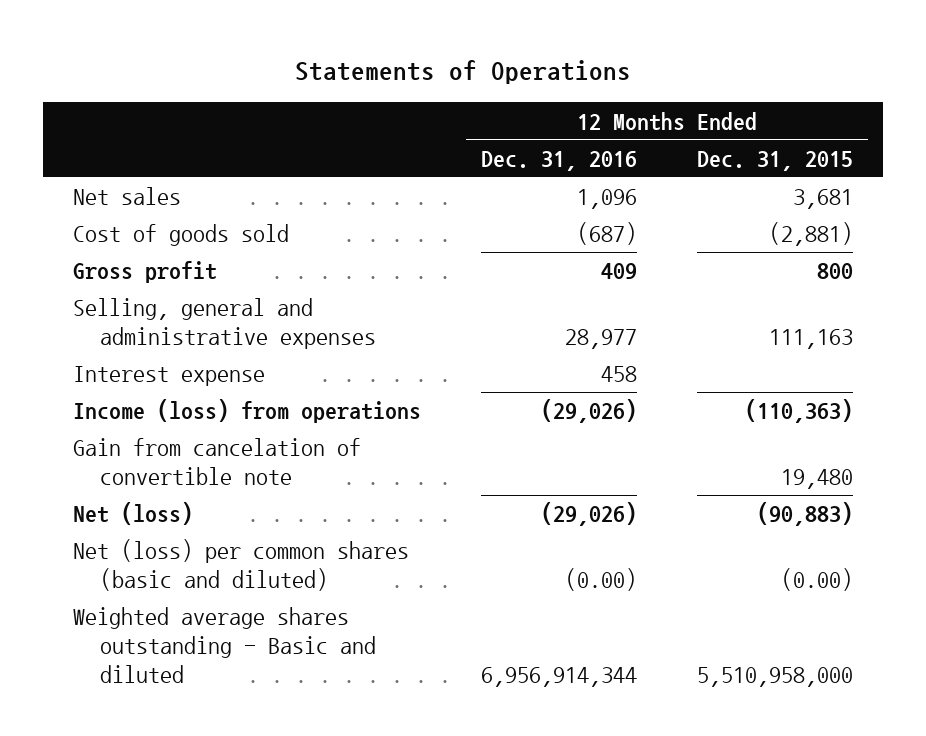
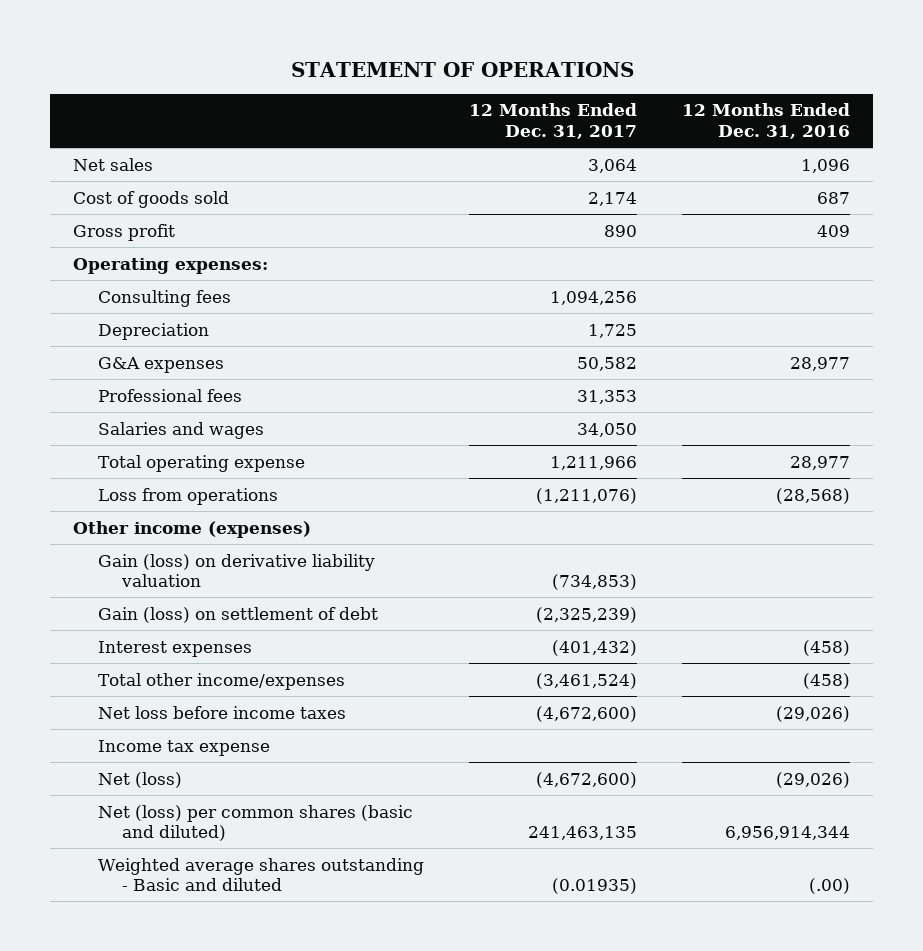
- Statements of Operations
+ STATEMENT OF OPERATIONS
- | 12 Months Ended Dec. 31, 2016 | 12 Months Ended Dec. 31, 2015
+ | 12 Months Ended Dec. 31, 2017 | 12 Months Ended Dec. 31, 2016
- Cost of goods sold | (687) | (2,881)
+ Cost of goods sold | 2,174 | 687
- Selling, general and administrative expenses | 28,977 | 111,163
- Interest expense | 458 |
- Income (loss) from operations | (29,026) | (110,363)
- Gain from cancelation of convertible note | | 19,480
+ Operating expenses:
+ Consulting fees | 1,094,256 |
+ Depreciation | 1,725 |
+ G&A expenses | 50,582 | 28,977
+ Professional fees | 31,353 |
+ Salaries and wages | 34,050 |
+ Total operating expense | 1,211,966 | 28,977
+ Loss from operations | (1,211,076) | (28,568)
+ Other income (expenses)
+ Gain (loss) on derivative liability valuation | (734,853) |
+ Gain (loss) on settlement of debt | (2,325,239) |
+ Interest expenses | (401,432) | (458)
+ Total other income/expenses | (3,461,524) | (458)
+ Net loss before income taxes | (4,672,600) | (29,026)
+ Income tax expense
- Net (loss) per common shares (basic and diluted) | (0.00) | (0.00)
- Weighted average shares outstanding - Basic and diluted | 6,956,914,344 | 5,510,958,000
+ Net (loss) per common shares (basic and diluted) | 241,463,135 | 6,956,914,344
+ Weighted average shares outstanding - Basic and diluted | (0.01935) | (.00)

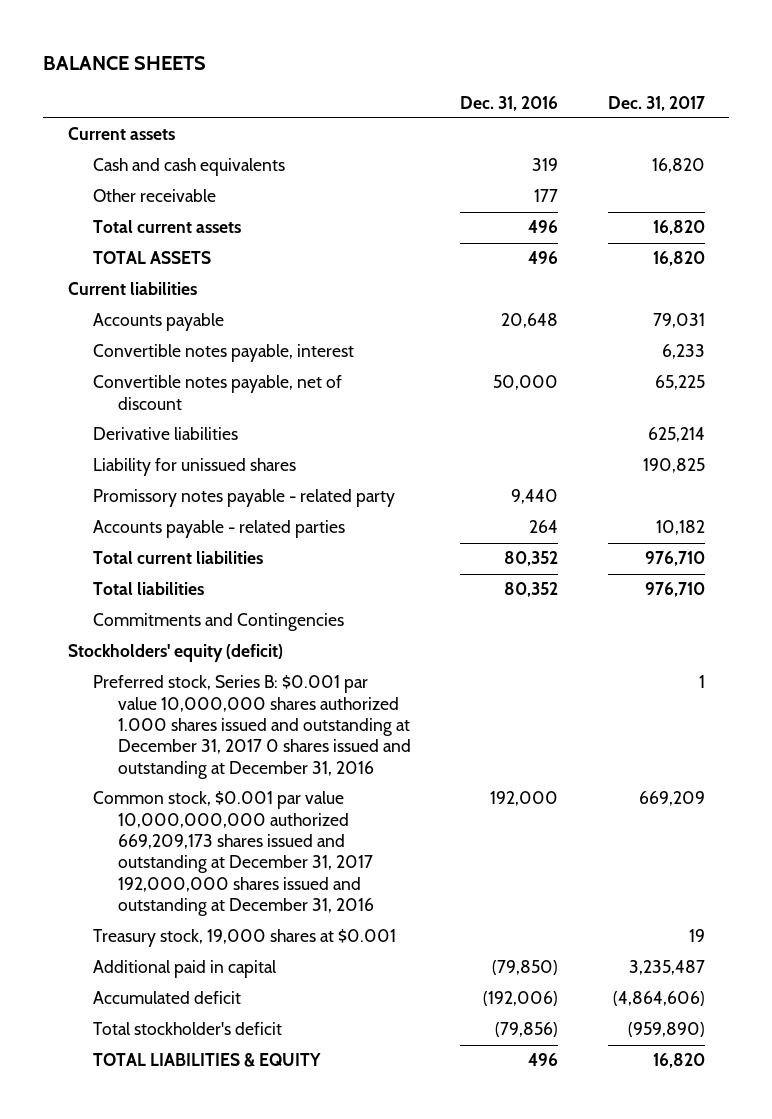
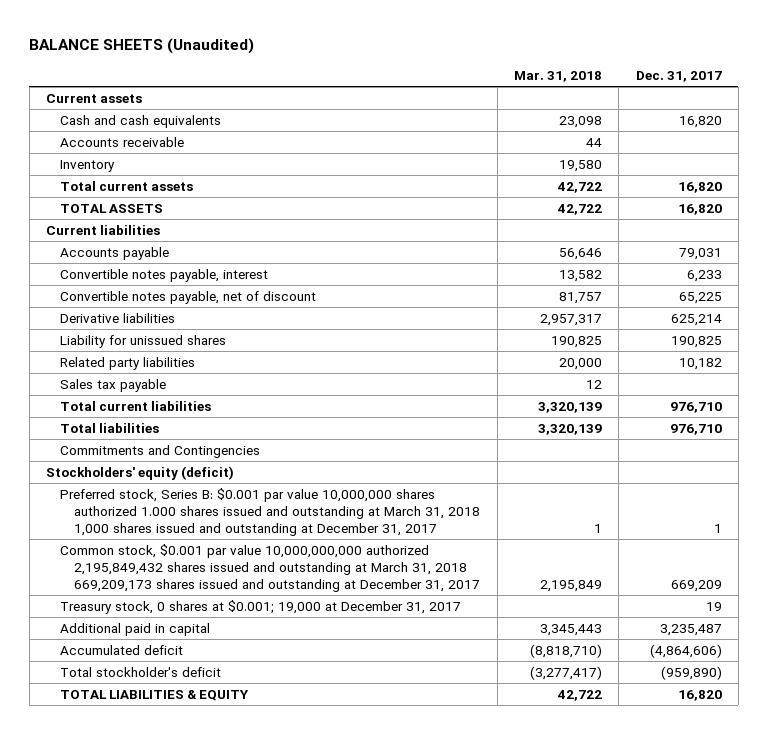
- BALANCE SHEETS
+ BALANCE SHEETS (Unaudited)
- | Dec. 31, 2016 | Dec. 31, 2017
+ | Mar. 31, 2018 | Dec. 31, 2017
- Other receivable | 177 |
+ Accounts receivable | 44 |
+ Inventory | 19,580 |
- Promissory notes payable - related party | 9,440 |
- Accounts payable - related parties | 264 | 10,182
+ Related party liabilities | 20,000 | 10,182
+ Sales tax payable | 12 |
- Preferred stock, Series B: $0.001 par value 10,000,000 shares authorized 1.000 shares issued and outstanding at December 31, 2017 0 shares issued and outstanding at December 31, 2016 | | 1
- Common stock, $0.001 par value 10,000,000,000 authorized 669,209,173 shares issued and outstanding at December 31, 2017 192,000,000 shares issued and outstanding at December 31, 2016 | 192,000 | 669,209
- Treasury stock, 19,000 shares at $0.001 | | 19
+ Preferred stock, Series B: $0.001 par value 10,000,000 shares authorized 1.000 shares issued and outstanding at March 31, 2018 1,000 shares issued and outstanding at December 31, 2017 | 1 | 1
+ Common stock, $0.001 par value 10,000,000,000 authorized 2,195,849,432 shares issued and outstanding at March 31, 2018 669,209,173 shares issued and outstanding at December 31, 2017 | 2,195,849 | 669,209
+ Treasury stock, 0 shares at $0.001; 19,000 at December 31, 2017 | | 19

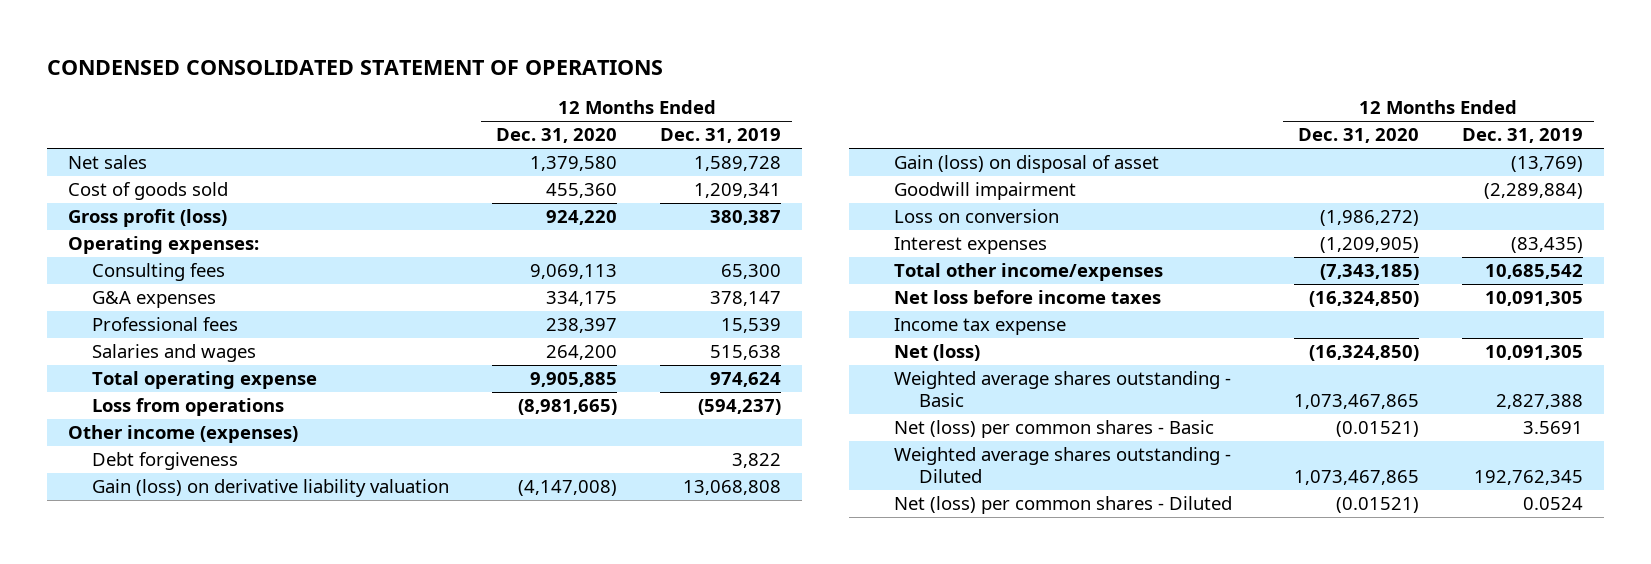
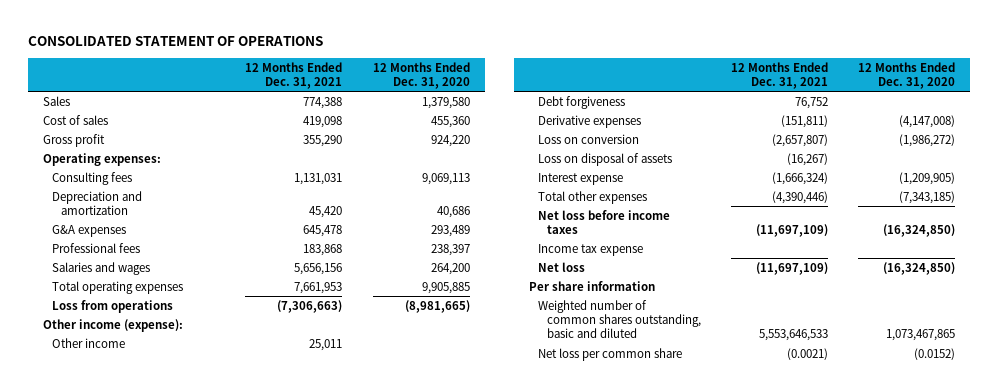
- CONDENSED CONSOLIDATED STATEMENT OF OPERATIONS
+ CONSOLIDATED STATEMENT OF OPERATIONS
- | 12 Months Ended Dec. 31, 2020 | 12 Months Ended Dec. 31, 2019
+ | 12 Months Ended Dec. 31, 2021 | 12 Months Ended Dec. 31, 2020
- Net sales | 1,379,580 | 1,589,728
- Cost of goods sold | 455,360 | 1,209,341
- Gross profit (loss) | 924,220 | 380,387
+ Sales | 774,388 | 1,379,580
+ Cost of sales | 419,098 | 455,360
+ Gross profit | 355,290 | 924,220
- G&A expenses | 334,175 | 378,147
+ Depreciation and amortization | 45,420 | 40,686
+ G&A expenses | 645,478 | 293,489
- Total operating expense | 9,905,885 | 974,624
+ Total operating expenses | 7,661,953 | 9,905,885
- Other income (expenses)
+ Other income (expense):
+ Other income | 25,011 |
- Gain (loss) on derivative liability valuation | (4,147,008) | 13,068,808
- Gain (loss) on disposal of asset | | (13,769)
- Goodwill impairment | | (2,289,884)
+ Derivative expenses | (151,811) | (4,147,008)
- Interest expenses | (1,209,905) | (83,435)
- Total other income/expenses | (7,343,185) | 10,685,542
+ Loss on disposal of assets | (16,267) |
+ Interest expense | (1,666,324) | (1,209,905)
+ Total other expenses | (4,390,446) | (7,343,185)
- Net (loss) | (16,324,850) | 10,091,305
- Weighted average shares outstanding - Basic | 1,073,467,865 | 2,827,388
- Net (loss) per common shares - Basic | (0.01521) | 3.5691
- Weighted average shares outstanding - Diluted | 1,073,467,865 | 192,762,345
- Net (loss) per common shares - Diluted | (0.01521) | 0.0524
+ Net loss | (11,697,109) | (16,324,850)
+ Per share information
+ Weighted number of common shares outstanding, basic and diluted | 5,553,646,533 | 1,073,467,865
+ Net loss per common share | (0.0021) | (0.0152)

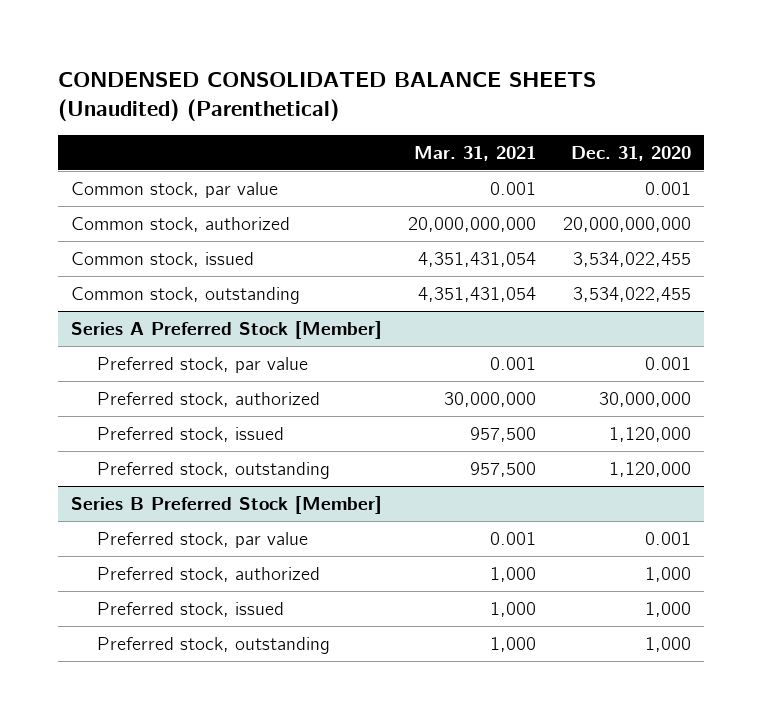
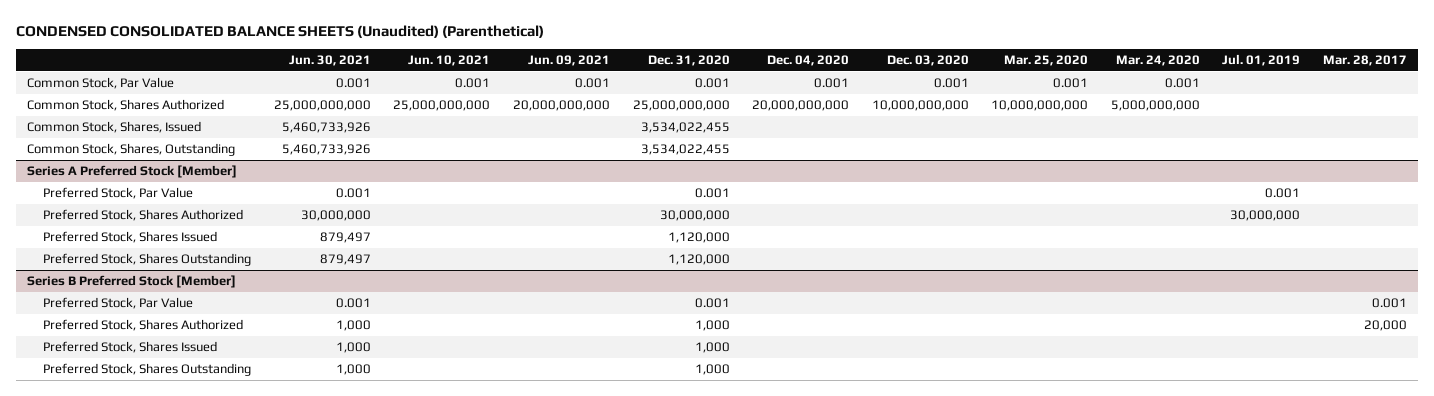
- | Mar. 31, 2021 | Dec. 31, 2020
+ | Jun. 30, 2021 | Jun. 10, 2021 | Jun. 09, 2021 | Dec. 31, 2020 | Dec. 04, 2020 | Dec. 03, 2020 | Mar. 25, 2020 | Mar. 24, 2020 | Jul. 01, 2019 | Mar. 28, 2017
- Common stock, par value | 0.001 | 0.001
- Common stock, authorized | 20,000,000,000 | 20,000,000,000
- Common stock, issued | 4,351,431,054 | 3,534,022,455
- Common stock, outstanding | 4,351,431,054 | 3,534,022,455
+ Common Stock, Par Value | 0.001 | 0.001 | 0.001 | 0.001 | 0.001 | 0.001 | 0.001 | 0.001 | |
+ Common Stock, Shares Authorized | 25,000,000,000 | 25,000,000,000 | 20,000,000,000 | 25,000,000,000 | 20,000,000,000 | 10,000,000,000 | 10,000,000,000 | 5,000,000,000 | |
+ Common Stock, Shares, Issued | 5,460,733,926 | | | 3,534,022,455 | | | | | |
+ Common Stock, Shares, Outstanding | 5,460,733,926 | | | 3,534,022,455 | | | | | |
@ Series A Preferred Stock [Member]
- Preferred stock, par value | 0.001 | 0.001
- Preferred stock, authorized | 30,000,000 | 30,000,000
- Preferred stock, issued | 957,500 | 1,120,000
- Preferred stock, outstanding | 957,500 | 1,120,000
+ Preferred Stock, Par Value | 0.001 | | | 0.001 | | | | | 0.001 |
+ Preferred Stock, Shares Authorized | 30,000,000 | | | 30,000,000 | | | | | 30,000,000 |
+ Preferred Stock, Shares Issued | 879,497 | | | 1,120,000 | | | | | |
+ Preferred Stock, Shares Outstanding | 879,497 | | | 1,120,000 | | | | | |
@ Series B Preferred Stock [Member]
- Preferred stock, par value | 0.001 | 0.001
- Preferred stock, authorized | 1,000 | 1,000
- Preferred stock, issued | 1,000 | 1,000
- Preferred stock, outstanding | 1,000 | 1,000
+ Preferred Stock, Par Value | 0.001 | | | 0.001 | | | | | | 0.001
+ Preferred Stock, Shares Authorized | 1,000 | | | 1,000 | | | | | | 20,000
+ Preferred Stock, Shares Issued | 1,000 | | | 1,000 | | | | | |
+ Preferred Stock, Shares Outstanding | 1,000 | | | 1,000 | | | | | |

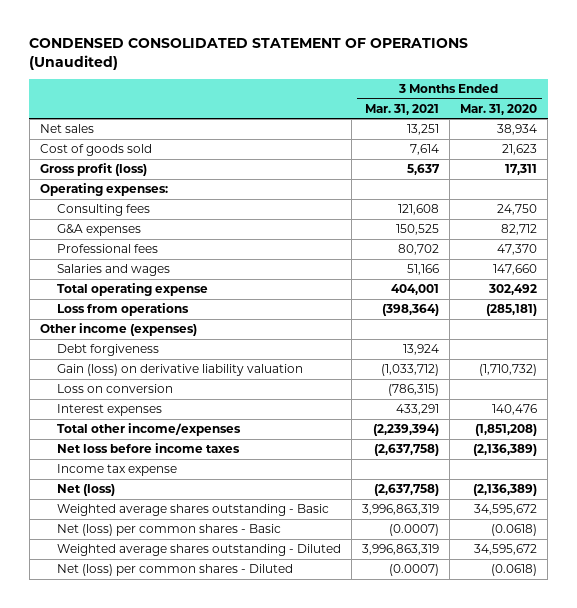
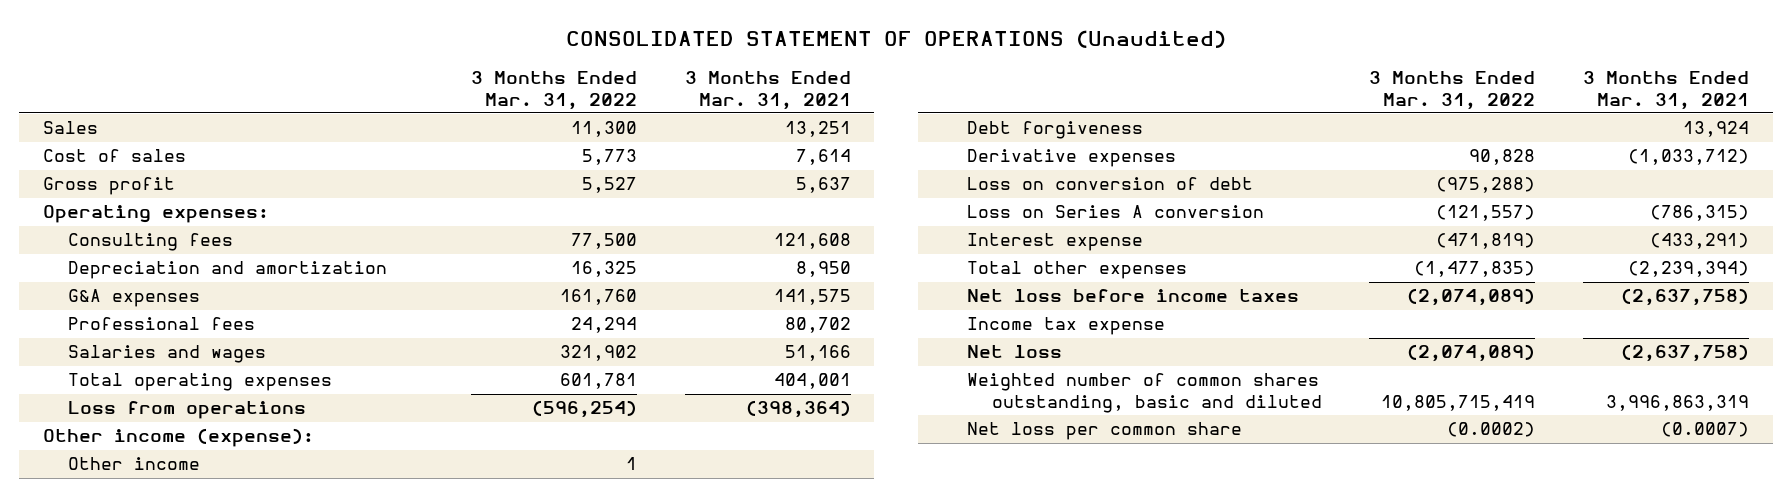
- CONDENSED CONSOLIDATED STATEMENT OF OPERATIONS (Unaudited)
+ CONSOLIDATED STATEMENT OF OPERATIONS (Unaudited)
- | 3 Months Ended Mar. 31, 2021 | 3 Months Ended Mar. 31, 2020
+ | 3 Months Ended Mar. 31, 2022 | 3 Months Ended Mar. 31, 2021
- Net sales | 13,251 | 38,934
- Cost of goods sold | 7,614 | 21,623
- Gross profit (loss) | 5,637 | 17,311
+ Sales | 11,300 | 13,251
+ Cost of sales | 5,773 | 7,614
+ Gross profit | 5,527 | 5,637
- G&A expenses | 150,525 | 82,712
+ Depreciation and amortization | 16,325 | 8,950
+ G&A expenses | 161,760 | 141,575
- Total operating expense | 404,001 | 302,492
+ Total operating expenses | 601,781 | 404,001
- Other income (expenses)
+ Other income (expense):
+ Other income | 1 |
- Gain (loss) on derivative liability valuation | (1,033,712) | (1,710,732)
- Loss on conversion | (786,315) |
- Interest expenses | 433,291 | 140,476
- Total other income/expenses | (2,239,394) | (1,851,208)
+ Derivative expenses | 90,828 | (1,033,712)
+ Loss on conversion of debt | (975,288) |
+ Loss on Series A conversion | (121,557) | (786,315)
+ Interest expense | (471,819) | (433,291)
+ Total other expenses | (1,477,835) | (2,239,394)
- Net (loss) | (2,637,758) | (2,136,389)
- Weighted average shares outstanding - Basic | 3,996,863,319 | 34,595,672
- Net (loss) per common shares - Basic | (0.0007) | (0.0618)
- Weighted average shares outstanding - Diluted | 3,996,863,319 | 34,595,672
- Net (loss) per common shares - Diluted | (0.0007) | (0.0618)
+ Net loss | (2,074,089) | (2,637,758)
+ Weighted number of common shares outstanding, basic and diluted | 10,805,715,419 | 3,996,863,319
+ Net loss per common share | (0.0002) | (0.0007)

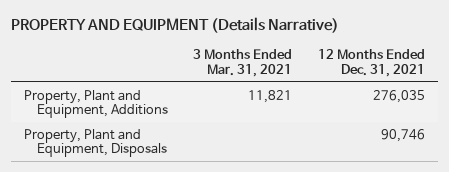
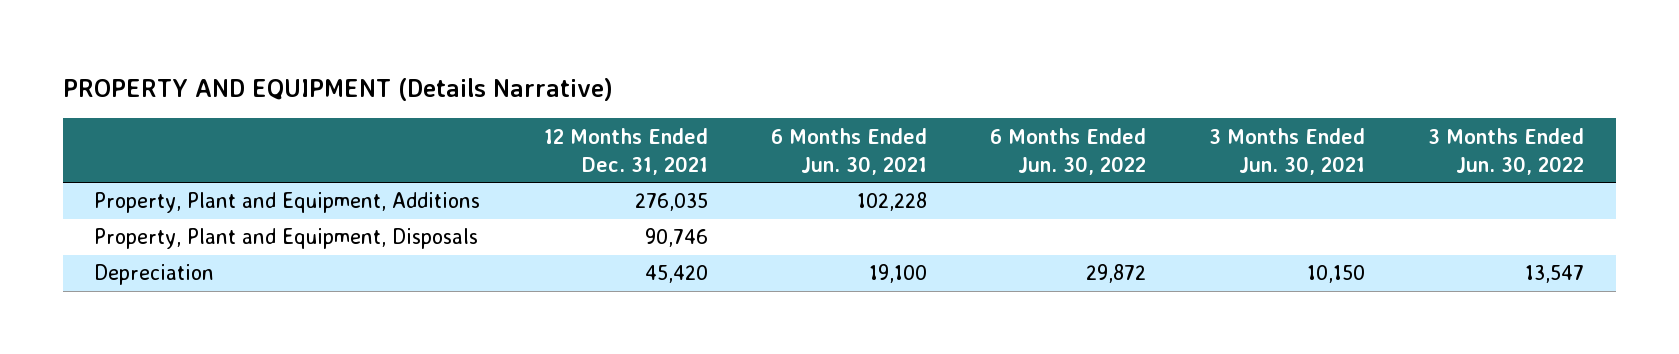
- | 3 Months Ended Mar. 31, 2021 | 12 Months Ended Dec. 31, 2021
+ | 12 Months Ended Dec. 31, 2021 | 6 Months Ended Jun. 30, 2021 | 6 Months Ended Jun. 30, 2022 | 3 Months Ended Jun. 30, 2021 | 3 Months Ended Jun. 30, 2022
+ Depreciation | 45,420 | 19,100 | 29,872 | 10,150 | 13,547

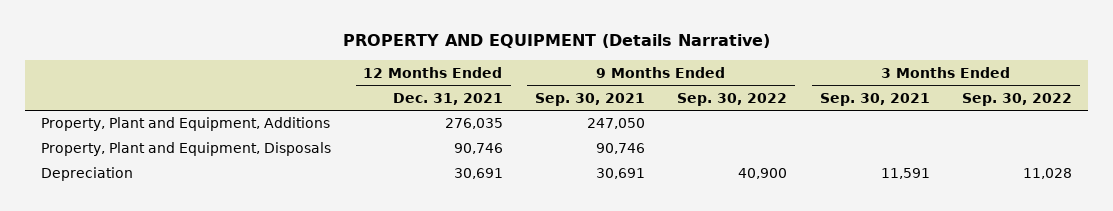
- | 12 Months Ended Dec. 31, 2021 | 6 Months Ended Jun. 30, 2021 | 6 Months Ended Jun. 30, 2022 | 3 Months Ended Jun. 30, 2021 | 3 Months Ended Jun. 30, 2022
+ | 12 Months Ended Dec. 31, 2021 | 9 Months Ended Sep. 30, 2021 | 9 Months Ended Sep. 30, 2022 | 3 Months Ended Sep. 30, 2021 | 3 Months Ended Sep. 30, 2022
- Depreciation | 45,420 | 19,100 | 29,872 | 10,150 | 13,547
+ Depreciation | 30,691 | 30,691 | 40,900 | 11,591 | 11,028

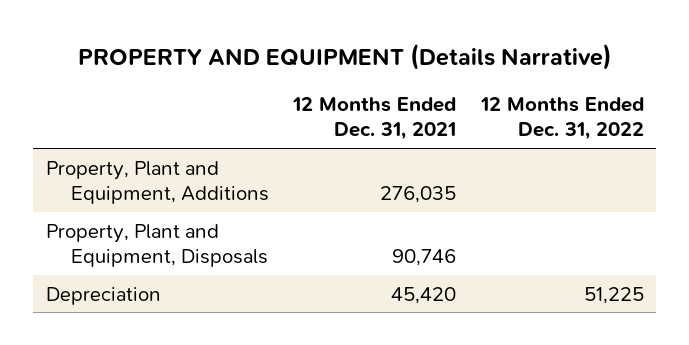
- | 12 Months Ended Dec. 31, 2021 | 9 Months Ended Sep. 30, 2021 | 9 Months Ended Sep. 30, 2022 | 3 Months Ended Sep. 30, 2021 | 3 Months Ended Sep. 30, 2022
+ | 12 Months Ended Dec. 31, 2021 | 12 Months Ended Dec. 31, 2022
- Depreciation | 30,691 | 30,691 | 40,900 | 11,591 | 11,028
+ Depreciation | 45,420 | 51,225

